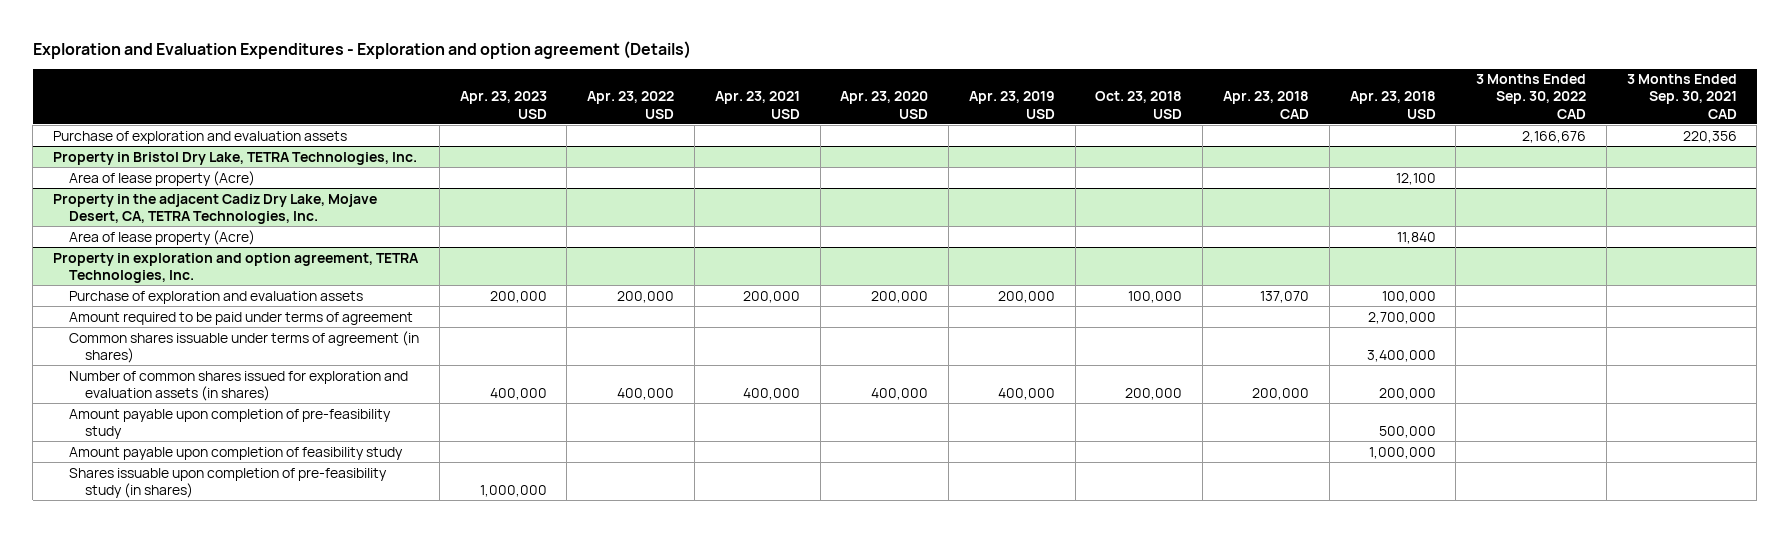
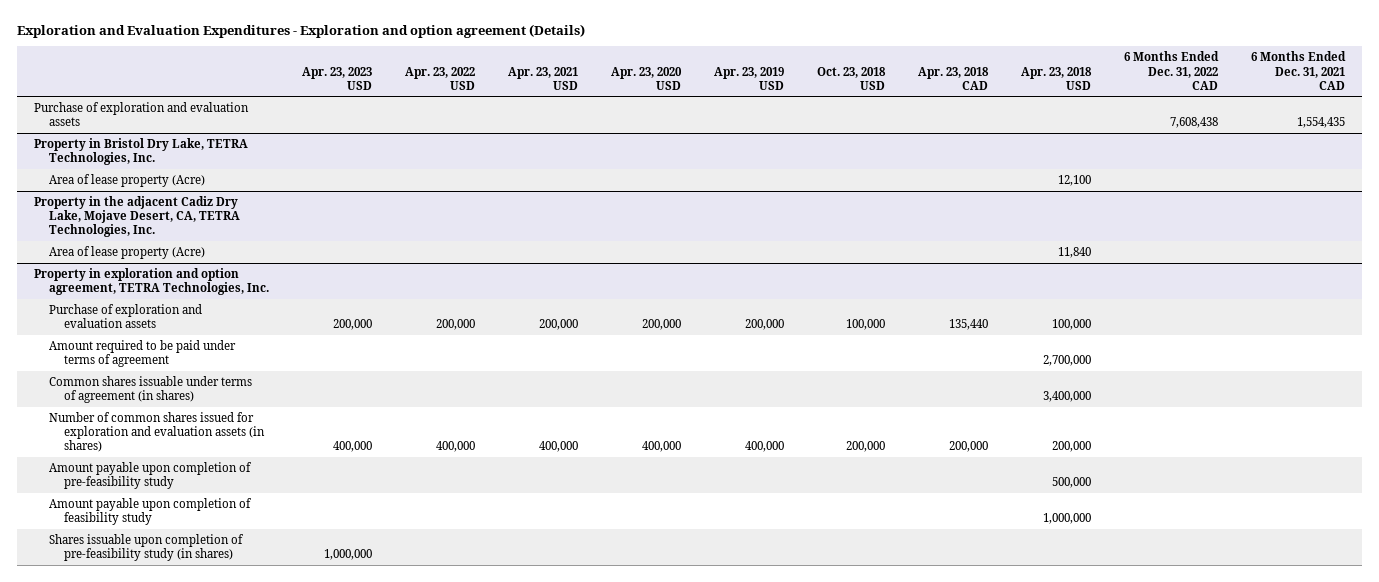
- | Apr. 23, 2023 USD | Apr. 23, 2022 USD | Apr. 23, 2021 USD | Apr. 23, 2020 USD | Apr. 23, 2019 USD | Oct. 23, 2018 USD | Apr. 23, 2018 CAD | Apr. 23, 2018 USD | 3 Months Ended Sep. 30, 2022 CAD | 3 Months Ended Sep. 30, 2021 CAD
+ | Apr. 23, 2023 USD | Apr. 23, 2022 USD | Apr. 23, 2021 USD | Apr. 23, 2020 USD | Apr. 23, 2019 USD | Oct. 23, 2018 USD | Apr. 23, 2018 CAD | Apr. 23, 2018 USD | 6 Months Ended Dec. 31, 2022 CAD | 6 Months Ended Dec. 31, 2021 CAD
@ Property in exploration and option agreement, TETRA Technologies, Inc.
- Purchase of exploration and evaluation assets | 200,000 | 200,000 | 200,000 | 200,000 | 200,000 | 100,000 | 137,070 | 100,000 | |
+ Purchase of exploration and evaluation assets | 200,000 | 200,000 | 200,000 | 200,000 | 200,000 | 100,000 | 135,440 | 100,000 | |

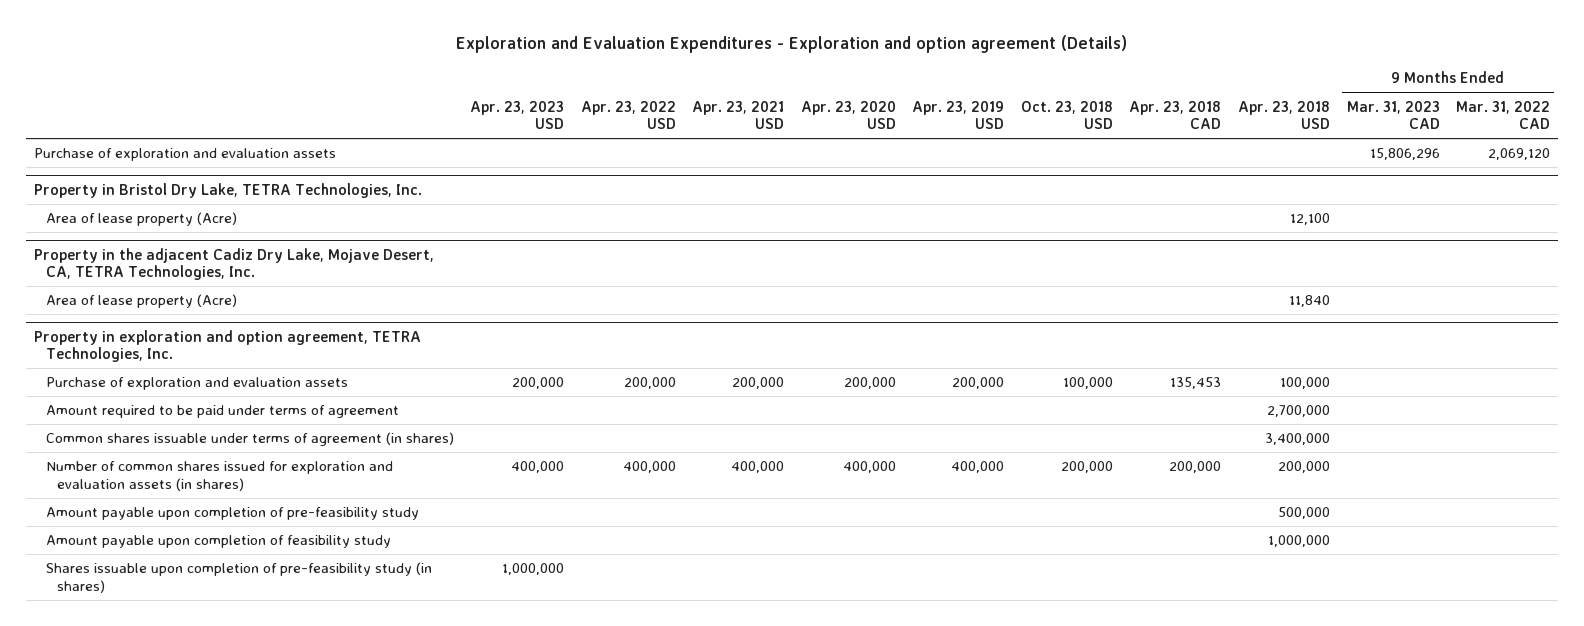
- | Apr. 23, 2023 USD | Apr. 23, 2022 USD | Apr. 23, 2021 USD | Apr. 23, 2020 USD | Apr. 23, 2019 USD | Oct. 23, 2018 USD | Apr. 23, 2018 CAD | Apr. 23, 2018 USD | 6 Months Ended Dec. 31, 2022 CAD | 6 Months Ended Dec. 31, 2021 CAD
+ | Apr. 23, 2023 USD | Apr. 23, 2022 USD | Apr. 23, 2021 USD | Apr. 23, 2020 USD | Apr. 23, 2019 USD | Oct. 23, 2018 USD | Apr. 23, 2018 CAD | Apr. 23, 2018 USD | 9 Months Ended Mar. 31, 2023 CAD | 9 Months Ended Mar. 31, 2022 CAD
@ Property in exploration and option agreement, TETRA Technologies, Inc.
- Purchase of exploration and evaluation assets | 200,000 | 200,000 | 200,000 | 200,000 | 200,000 | 100,000 | 135,440 | 100,000 | |
+ Purchase of exploration and evaluation assets | 200,000 | 200,000 | 200,000 | 200,000 | 200,000 | 100,000 | 135,453 | 100,000 | |

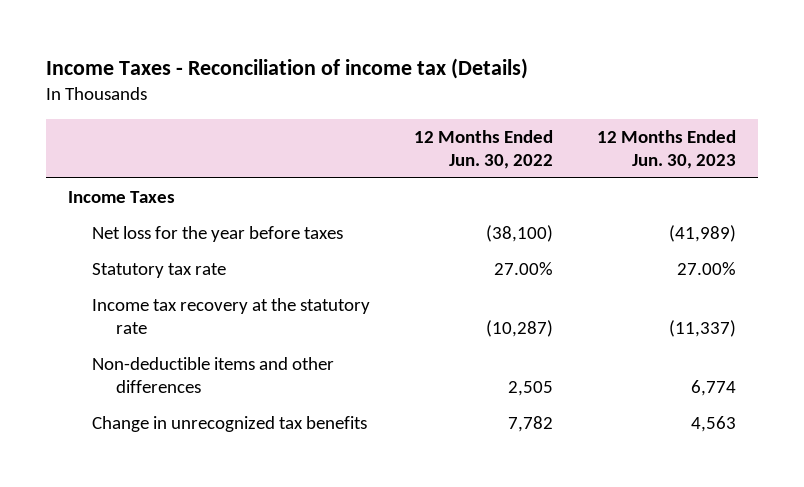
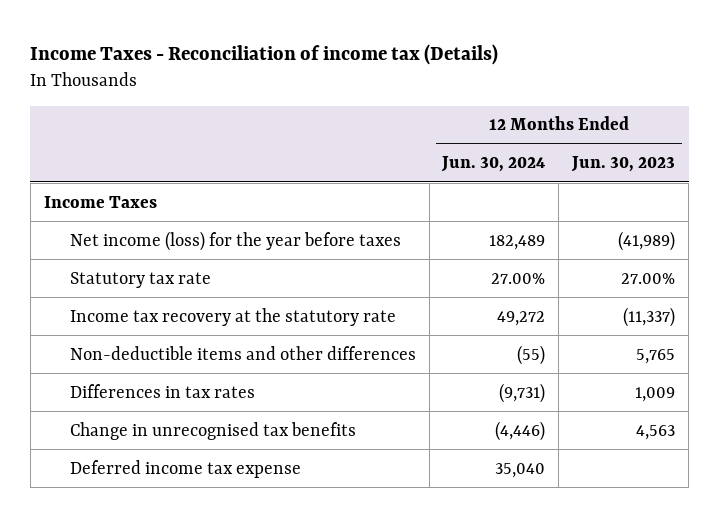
- | 12 Months Ended Jun. 30, 2022 | 12 Months Ended Jun. 30, 2023
+ | 12 Months Ended Jun. 30, 2024 | 12 Months Ended Jun. 30, 2023
- Net loss for the year before taxes | (38,100) | (41,989)
+ Net income (loss) for the year before taxes | 182,489 | (41,989)
- Non-deductible items and other differences | 2,505 | 6,774
- Change in unrecognized tax benefits | 7,782 | 4,563
+ Non-deductible items and other differences | (55) | 5,765
+ Differences in tax rates | (9,731) | 1,009
+ Change in unrecognised tax benefits | (4,446) | 4,563
+ Deferred income tax expense | 35,040 |

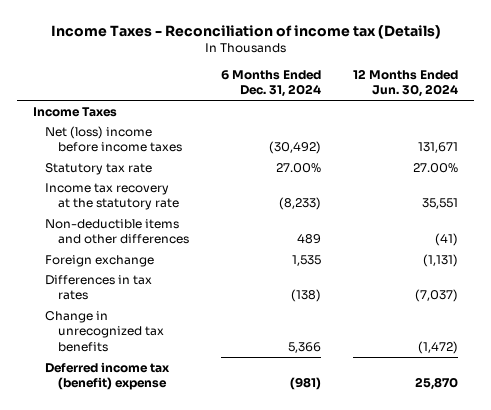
- | 12 Months Ended Jun. 30, 2024 | 12 Months Ended Jun. 30, 2023
+ | 6 Months Ended Dec. 31, 2024 | 12 Months Ended Jun. 30, 2024
- Net income (loss) for the year before taxes | 182,489 | (41,989)
+ Net (loss) income before income taxes | (30,492) | 131,671
- Income tax recovery at the statutory rate | 49,272 | (11,337)
- Non-deductible items and other differences | (55) | 5,765
- Differences in tax rates | (9,731) | 1,009
- Change in unrecognised tax benefits | (4,446) | 4,563
- Deferred income tax expense | 35,040 |
+ Income tax recovery at the statutory rate | (8,233) | 35,551
+ Non-deductible items and other differences | 489 | (41)
+ Foreign exchange | 1,535 | (1,131)
+ Differences in tax rates | (138) | (7,037)
+ Change in unrecognized tax benefits | 5,366 | (1,472)
+ Deferred income tax (benefit) expense | (981) | 25,870

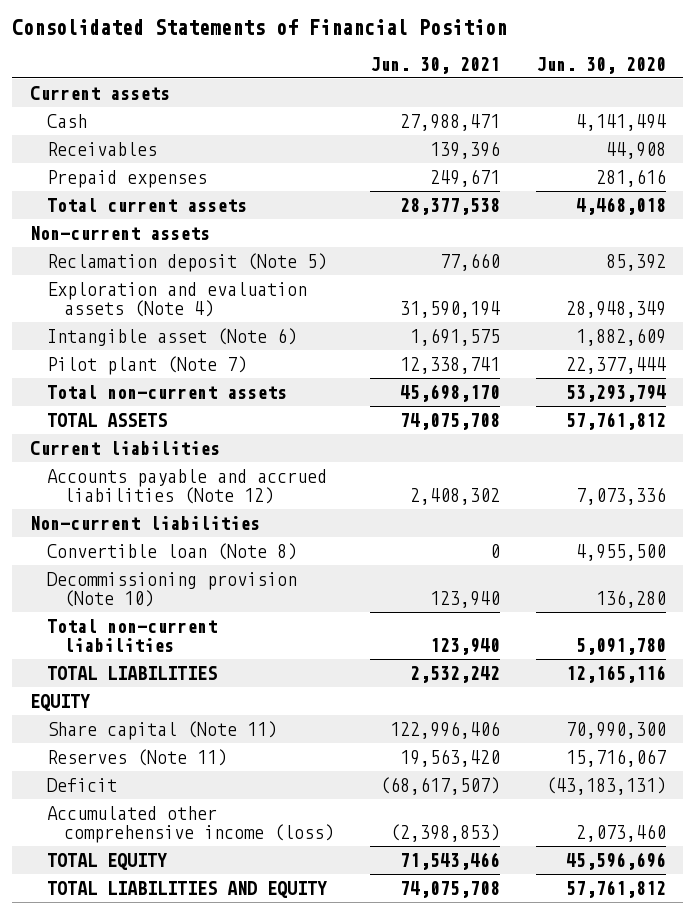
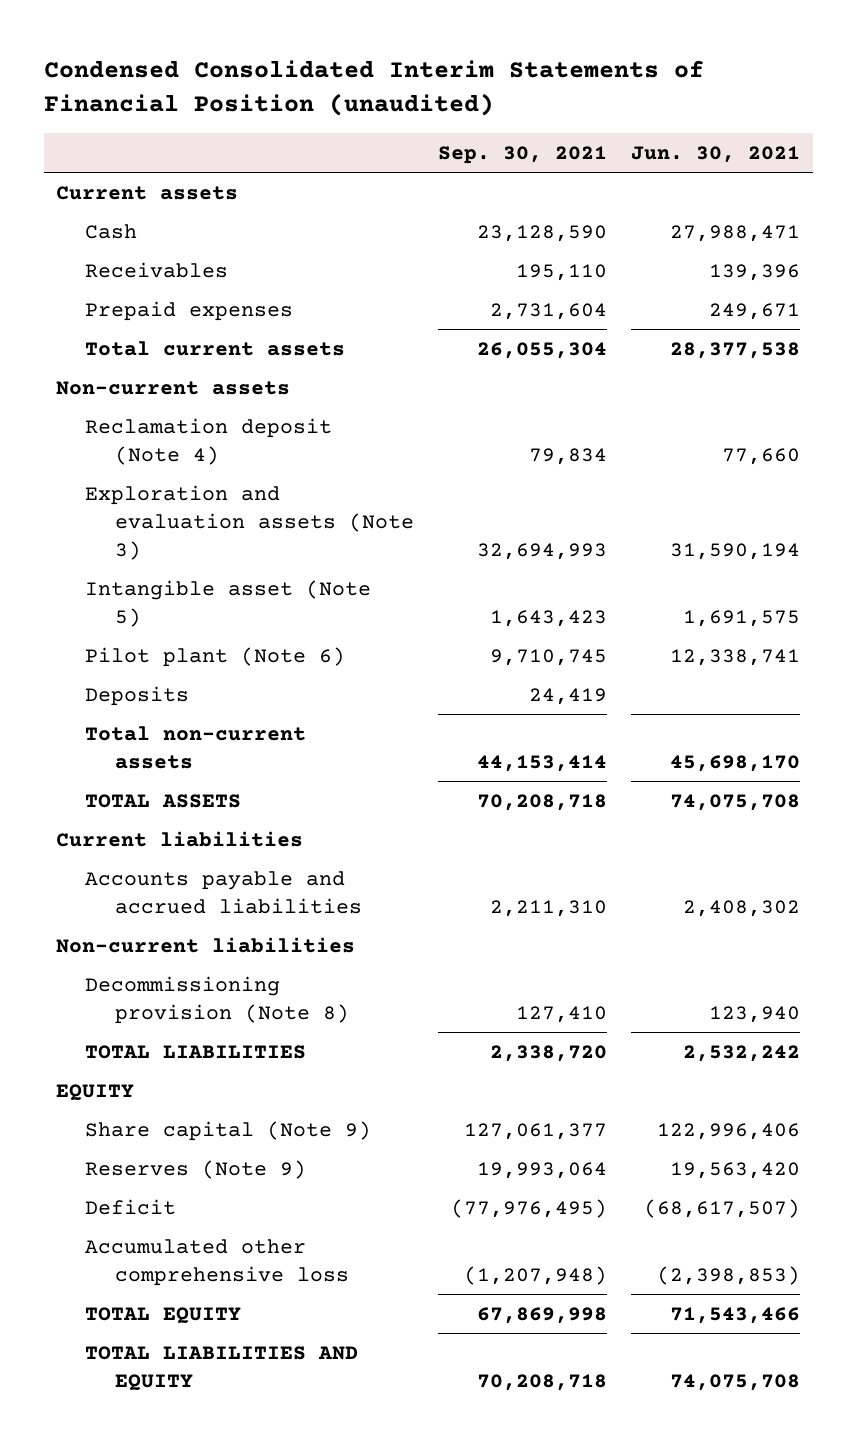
- Consolidated Statements of Financial Position
+ Condensed Consolidated Interim Statements of Financial Position (unaudited)
- | Jun. 30, 2021 | Jun. 30, 2020
+ | Sep. 30, 2021 | Jun. 30, 2021
- Reclamation deposit (Note 5) | 77,660 | 85,392
- Exploration and evaluation assets (Note 4) | 31,590,194 | 28,948,349
- Intangible asset (Note 6) | 1,691,575 | 1,882,609
- Pilot plant (Note 7) | 12,338,741 | 22,377,444
+ Reclamation deposit (Note 4) | 79,834 | 77,660
+ Exploration and evaluation assets (Note 3) | 32,694,993 | 31,590,194
+ Intangible asset (Note 5) | 1,643,423 | 1,691,575
+ Pilot plant (Note 6) | 9,710,745 | 12,338,741
+ Deposits | 24,419 |
- Accounts payable and accrued liabilities (Note 12) | 2,408,302 | 7,073,336
+ Accounts payable and accrued liabilities | 2,211,310 | 2,408,302
- Convertible loan (Note 8) | 0 | 4,955,500
- Decommissioning provision (Note 10) | 123,940 | 136,280
- Total non-current liabilities | 123,940 | 5,091,780
+ Decommissioning provision (Note 8) | 127,410 | 123,940
- Share capital (Note 11) | 122,996,406 | 70,990,300
- Reserves (Note 11) | 19,563,420 | 15,716,067
+ Share capital (Note 9) | 127,061,377 | 122,996,406
+ Reserves (Note 9) | 19,993,064 | 19,563,420
- Accumulated other comprehensive income (loss) | (2,398,853) | 2,073,460
+ Accumulated other comprehensive loss | (1,207,948) | (2,398,853)

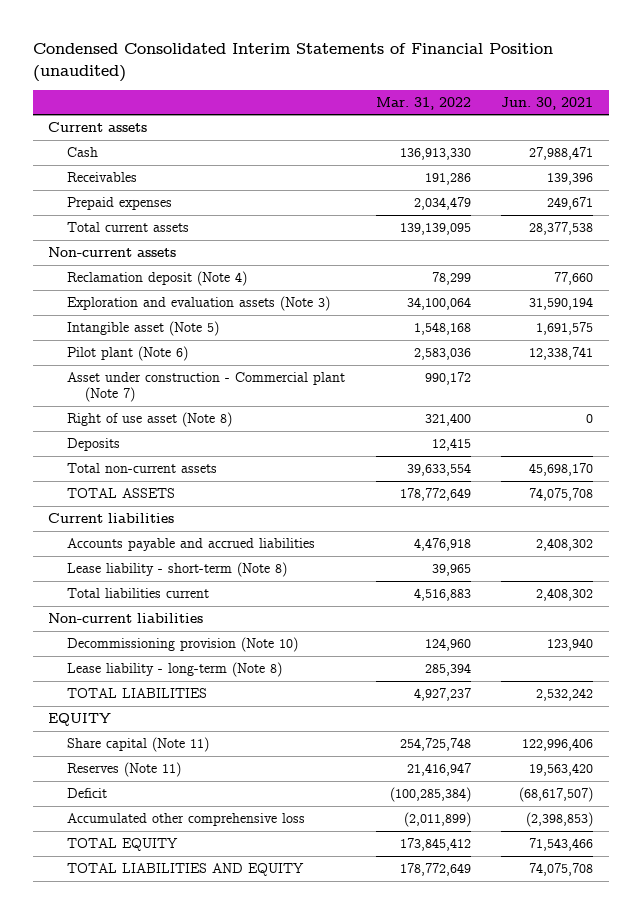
- | Sep. 30, 2021 | Jun. 30, 2021
+ | Mar. 31, 2022 | Jun. 30, 2021
+ Asset under construction - Commercial plant (Note 7) | 990,172 |
+ Right of use asset (Note 8) | 321,400 | 0
+ Lease liability - short-term (Note 8) | 39,965 |
+ Total liabilities current | 4,516,883 | 2,408,302
- Decommissioning provision (Note 8) | 127,410 | 123,940
+ Decommissioning provision (Note 10) | 124,960 | 123,940
+ Lease liability - long-term (Note 8) | 285,394 |
- Share capital (Note 9) | 127,061,377 | 122,996,406
- Reserves (Note 9) | 19,993,064 | 19,563,420
+ Share capital (Note 11) | 254,725,748 | 122,996,406
+ Reserves (Note 11) | 21,416,947 | 19,563,420

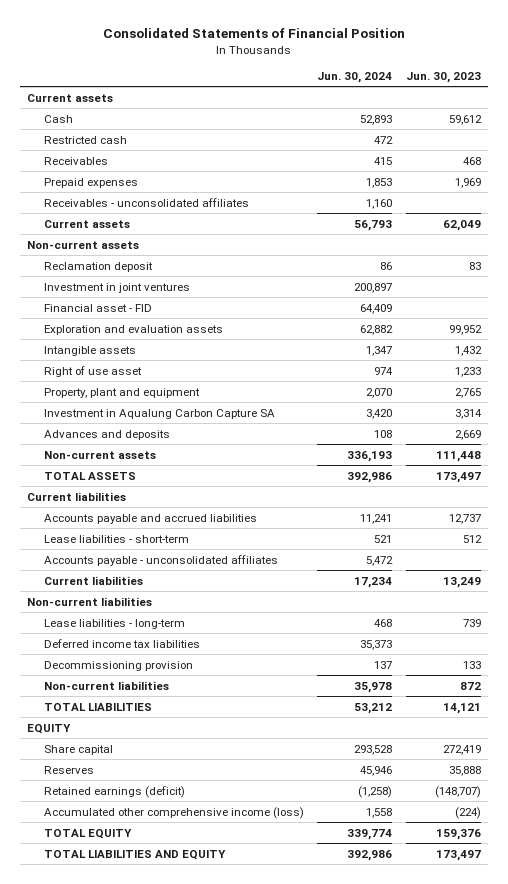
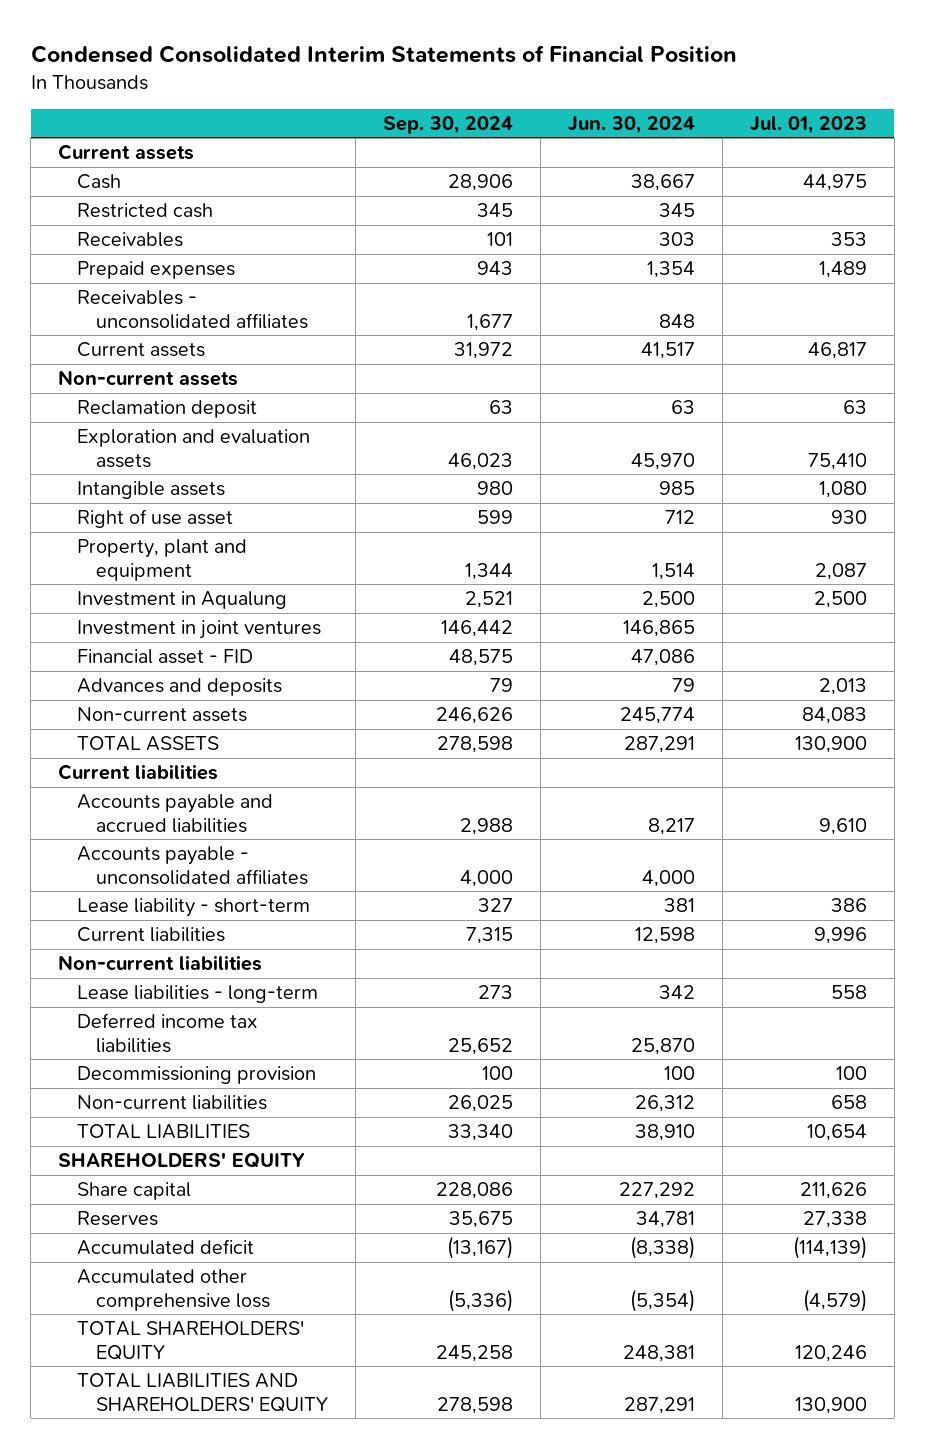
- Consolidated Statements of Financial Position
+ Condensed Consolidated Interim Statements of Financial Position
- | Jun. 30, 2024 | Jun. 30, 2023
+ | Sep. 30, 2024 | Jun. 30, 2024 | Jul. 01, 2023
- Cash | 52,893 | 59,612
- Restricted cash | 472 |
- Receivables | 415 | 468
- Prepaid expenses | 1,853 | 1,969
- Receivables - unconsolidated affiliates | 1,160 |
- Current assets | 56,793 | 62,049
+ Cash | 28,906 | 38,667 | 44,975
+ Restricted cash | 345 | 345 |
+ Receivables | 101 | 303 | 353
+ Prepaid expenses | 943 | 1,354 | 1,489
+ Receivables - unconsolidated affiliates | 1,677 | 848 |
+ Current assets | 31,972 | 41,517 | 46,817
- Reclamation deposit | 86 | 83
- Investment in joint ventures | 200,897 |
- Financial asset - FID | 64,409 |
- Exploration and evaluation assets | 62,882 | 99,952
- Intangible assets | 1,347 | 1,432
- Right of use asset | 974 | 1,233
- Property, plant and equipment | 2,070 | 2,765
- Investment in Aqualung Carbon Capture SA | 3,420 | 3,314
- Advances and deposits | 108 | 2,669
- Non-current assets | 336,193 | 111,448
- TOTAL ASSETS | 392,986 | 173,497
+ Reclamation deposit | 63 | 63 | 63
+ Exploration and evaluation assets | 46,023 | 45,970 | 75,410
+ Intangible assets | 980 | 985 | 1,080
+ Right of use asset | 599 | 712 | 930
+ Property, plant and equipment | 1,344 | 1,514 | 2,087
+ Investment in Aqualung | 2,521 | 2,500 | 2,500
+ Investment in joint ventures | 146,442 | 146,865 |
+ Financial asset - FID | 48,575 | 47,086 |
+ Advances and deposits | 79 | 79 | 2,013
+ Non-current assets | 246,626 | 245,774 | 84,083
+ TOTAL ASSETS | 278,598 | 287,291 | 130,900
- Accounts payable and accrued liabilities | 11,241 | 12,737
- Lease liabilities - short-term | 521 | 512
- Accounts payable - unconsolidated affiliates | 5,472 |
- Current liabilities | 17,234 | 13,249
+ Accounts payable and accrued liabilities | 2,988 | 8,217 | 9,610
+ Accounts payable - unconsolidated affiliates | 4,000 | 4,000 |
+ Lease liability - short-term | 327 | 381 | 386
+ Current liabilities | 7,315 | 12,598 | 9,996
- Lease liabilities - long-term | 468 | 739
- Deferred income tax liabilities | 35,373 |
- Decommissioning provision | 137 | 133
- Non-current liabilities | 35,978 | 872
- TOTAL LIABILITIES | 53,212 | 14,121
- EQUITY
- Share capital | 293,528 | 272,419
- Reserves | 45,946 | 35,888
- Retained earnings (deficit) | (1,258) | (148,707)
- Accumulated other comprehensive income (loss) | 1,558 | (224)
- TOTAL EQUITY | 339,774 | 159,376
- TOTAL LIABILITIES AND EQUITY | 392,986 | 173,497
+ Lease liabilities - long-term | 273 | 342 | 558
+ Deferred income tax liabilities | 25,652 | 25,870 |
+ Decommissioning provision | 100 | 100 | 100
+ Non-current liabilities | 26,025 | 26,312 | 658
+ TOTAL LIABILITIES | 33,340 | 38,910 | 10,654
+ SHAREHOLDERS' EQUITY
+ Share capital | 228,086 | 227,292 | 211,626
+ Reserves | 35,675 | 34,781 | 27,338
+ Accumulated deficit | (13,167) | (8,338) | (114,139)
+ Accumulated other comprehensive loss | (5,336) | (5,354) | (4,579)
+ TOTAL SHAREHOLDERS' EQUITY | 245,258 | 248,381 | 120,246
+ TOTAL LIABILITIES AND SHAREHOLDERS' EQUITY | 278,598 | 287,291 | 130,900

